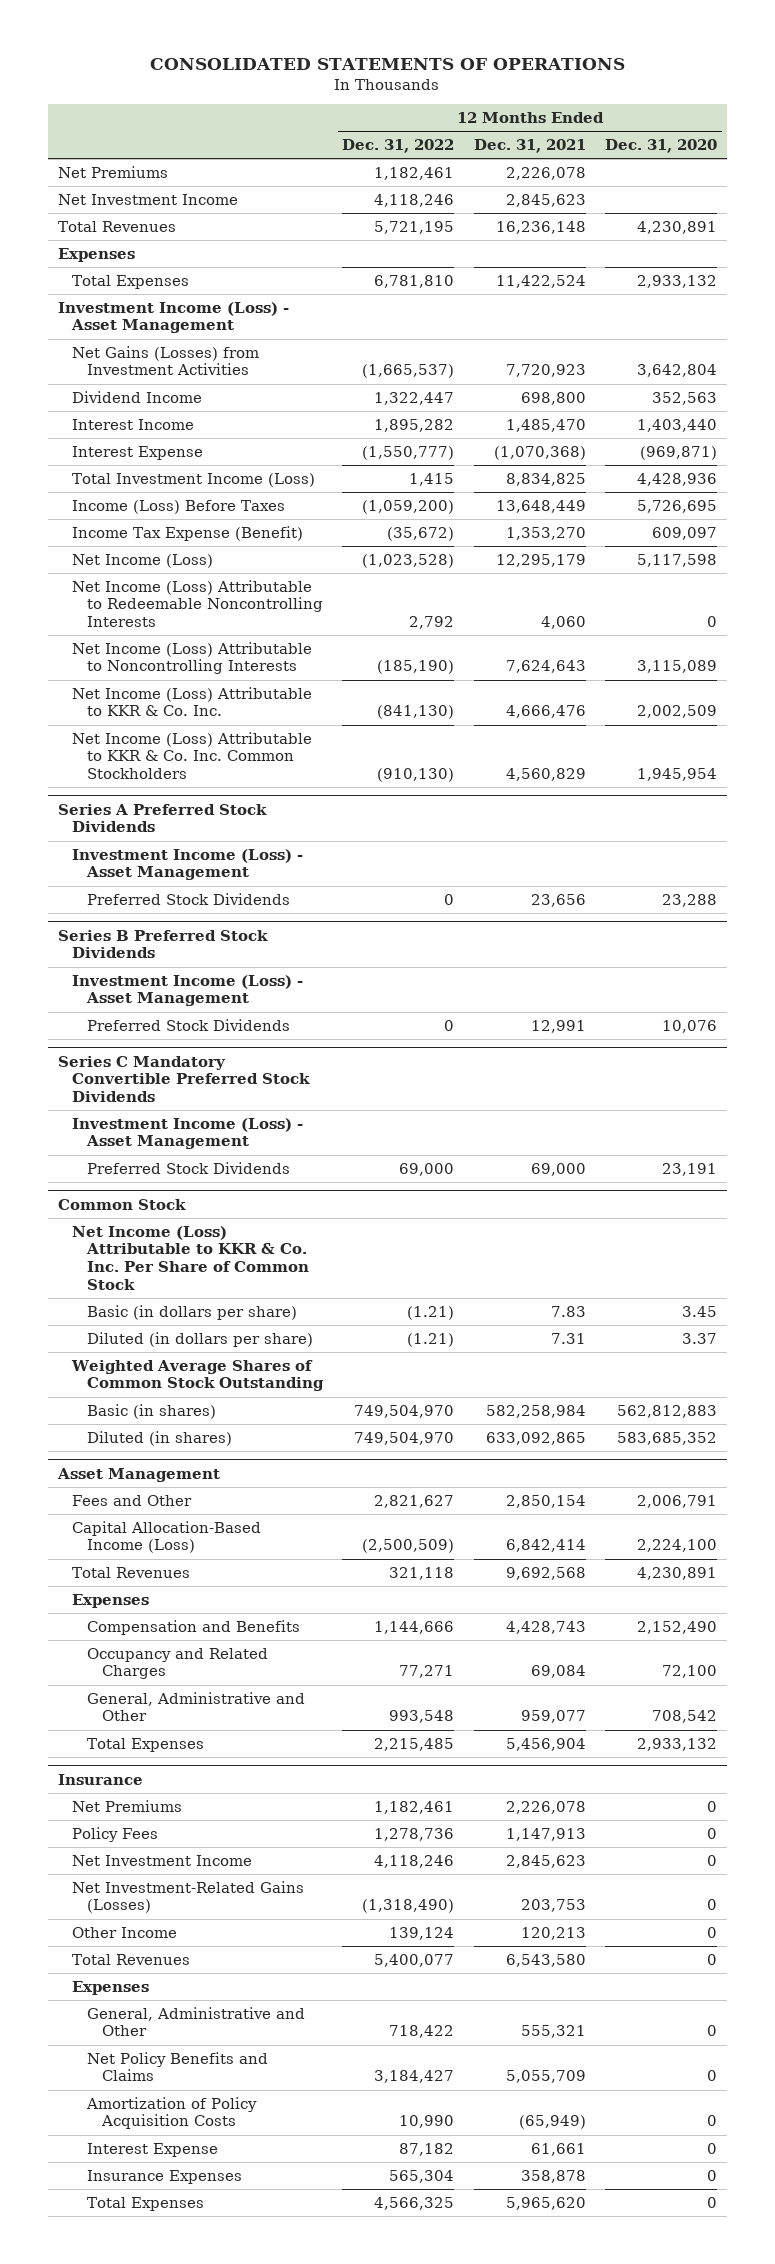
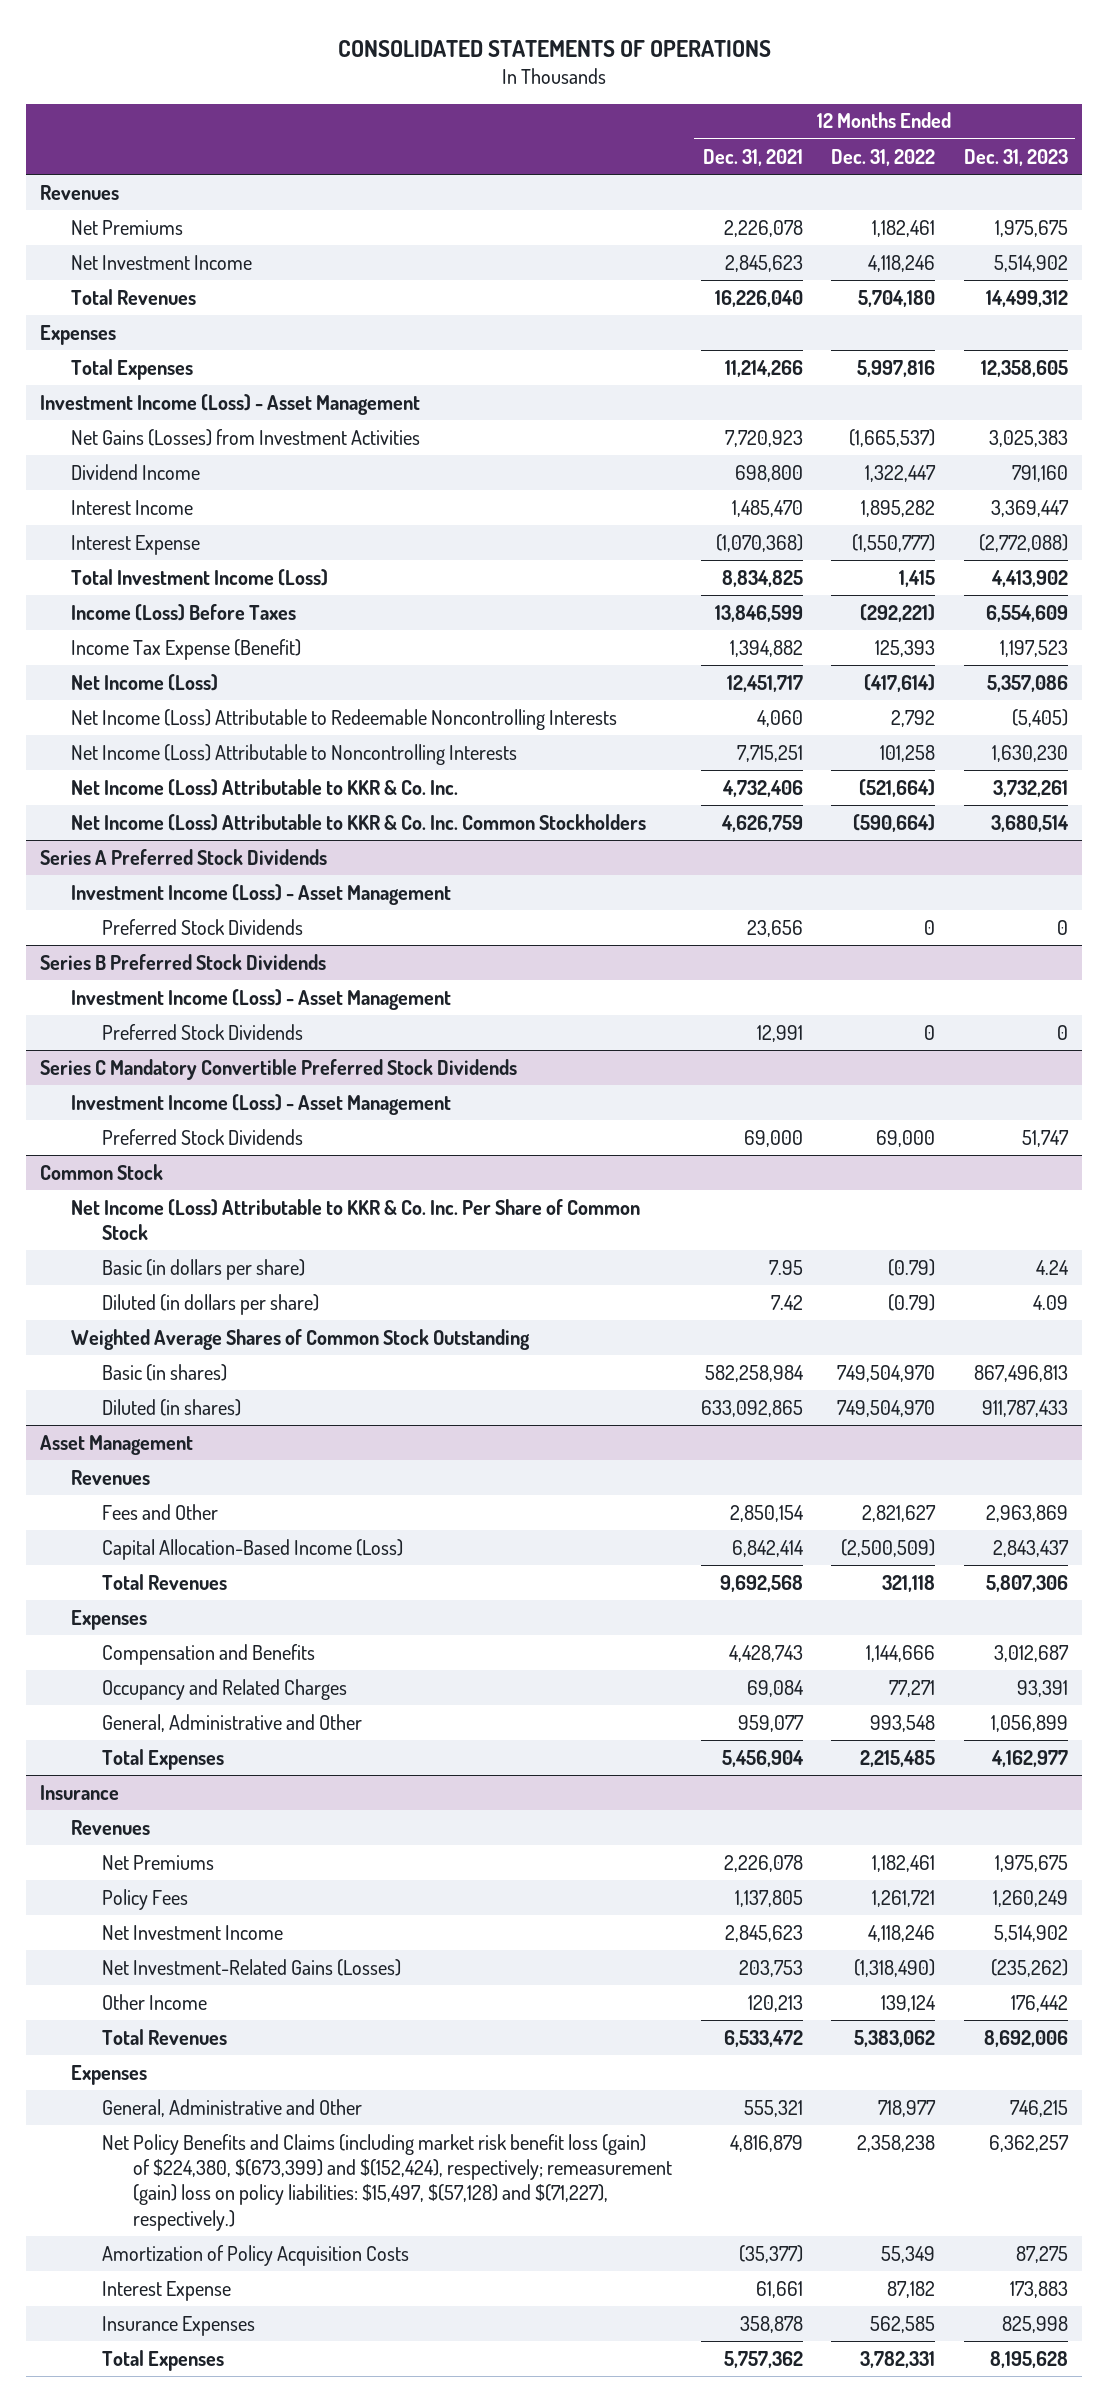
- | 12 Months Ended Dec. 31, 2022 | 12 Months Ended Dec. 31, 2021 | 12 Months Ended Dec. 31, 2020
+ | 12 Months Ended Dec. 31, 2021 | 12 Months Ended Dec. 31, 2022 | 12 Months Ended Dec. 31, 2023
+ Revenues
- Total Revenues | 5,721,195 | 16,236,148 | 4,230,891
+ Total Revenues | 16,226,040 | 5,704,180 | 14,499,312
- Total Expenses | 6,781,810 | 11,422,524 | 2,933,132
+ Total Expenses | 11,214,266 | 5,997,816 | 12,358,605
- Income (Loss) Before Taxes | (1,059,200) | 13,648,449 | 5,726,695
- Income Tax Expense (Benefit) | (35,672) | 1,353,270 | 609,097
- Net Income (Loss) | (1,023,528) | 12,295,179 | 5,117,598
+ Income (Loss) Before Taxes | 13,846,599 | (292,221) | 6,554,609
+ Income Tax Expense (Benefit) | 1,394,882 | 125,393 | 1,197,523
+ Net Income (Loss) | 12,451,717 | (417,614) | 5,357,086
- Net Income (Loss) Attributable to Noncontrolling Interests | (185,190) | 7,624,643 | 3,115,089
- Net Income (Loss) Attributable to KKR & Co. Inc. | (841,130) | 4,666,476 | 2,002,509
- Net Income (Loss) Attributable to KKR & Co. Inc. Common Stockholders | (910,130) | 4,560,829 | 1,945,954
+ Net Income (Loss) Attributable to Noncontrolling Interests | 7,715,251 | 101,258 | 1,630,230
+ Net Income (Loss) Attributable to KKR & Co. Inc. | 4,732,406 | (521,664) | 3,732,261
+ Net Income (Loss) Attributable to KKR & Co. Inc. Common Stockholders | 4,626,759 | (590,664) | 3,680,514
@ Common Stock
- Basic (in dollars per share) | (1.21) | 7.83 | 3.45
- Diluted (in dollars per share) | (1.21) | 7.31 | 3.37
+ Basic (in dollars per share) | 7.95 | (0.79) | 4.24
+ Diluted (in dollars per share) | 7.42 | (0.79) | 4.09
@ Asset Management
+ Revenues
@ Insurance
+ Revenues
- Policy Fees | 1,278,736 | 1,147,913 | 0
+ Policy Fees | 1,137,805 | 1,261,721 | 1,260,249
- Total Revenues | 5,400,077 | 6,543,580 | 0
+ Total Revenues | 6,533,472 | 5,383,062 | 8,692,006
- General, Administrative and Other | 718,422 | 555,321 | 0
- Net Policy Benefits and Claims | 3,184,427 | 5,055,709 | 0
- Amortization of Policy Acquisition Costs | 10,990 | (65,949) | 0
+ General, Administrative and Other | 555,321 | 718,977 | 746,215
+ Net Policy Benefits and Claims (including market risk benefit loss (gain) of $224,380, $(673,399) and $(152,424), respectively; remeasurement (gain) loss on policy liabilities: $15,497, $(57,128) and $(71,227), respectively.) | 4,816,879 | 2,358,238 | 6,362,257
+ Amortization of Policy Acquisition Costs | (35,377) | 55,349 | 87,275
- Insurance Expenses | 565,304 | 358,878 | 0
- Total Expenses | 4,566,325 | 5,965,620 | 0
+ Insurance Expenses | 358,878 | 562,585 | 825,998
+ Total Expenses | 5,757,362 | 3,782,331 | 8,195,628

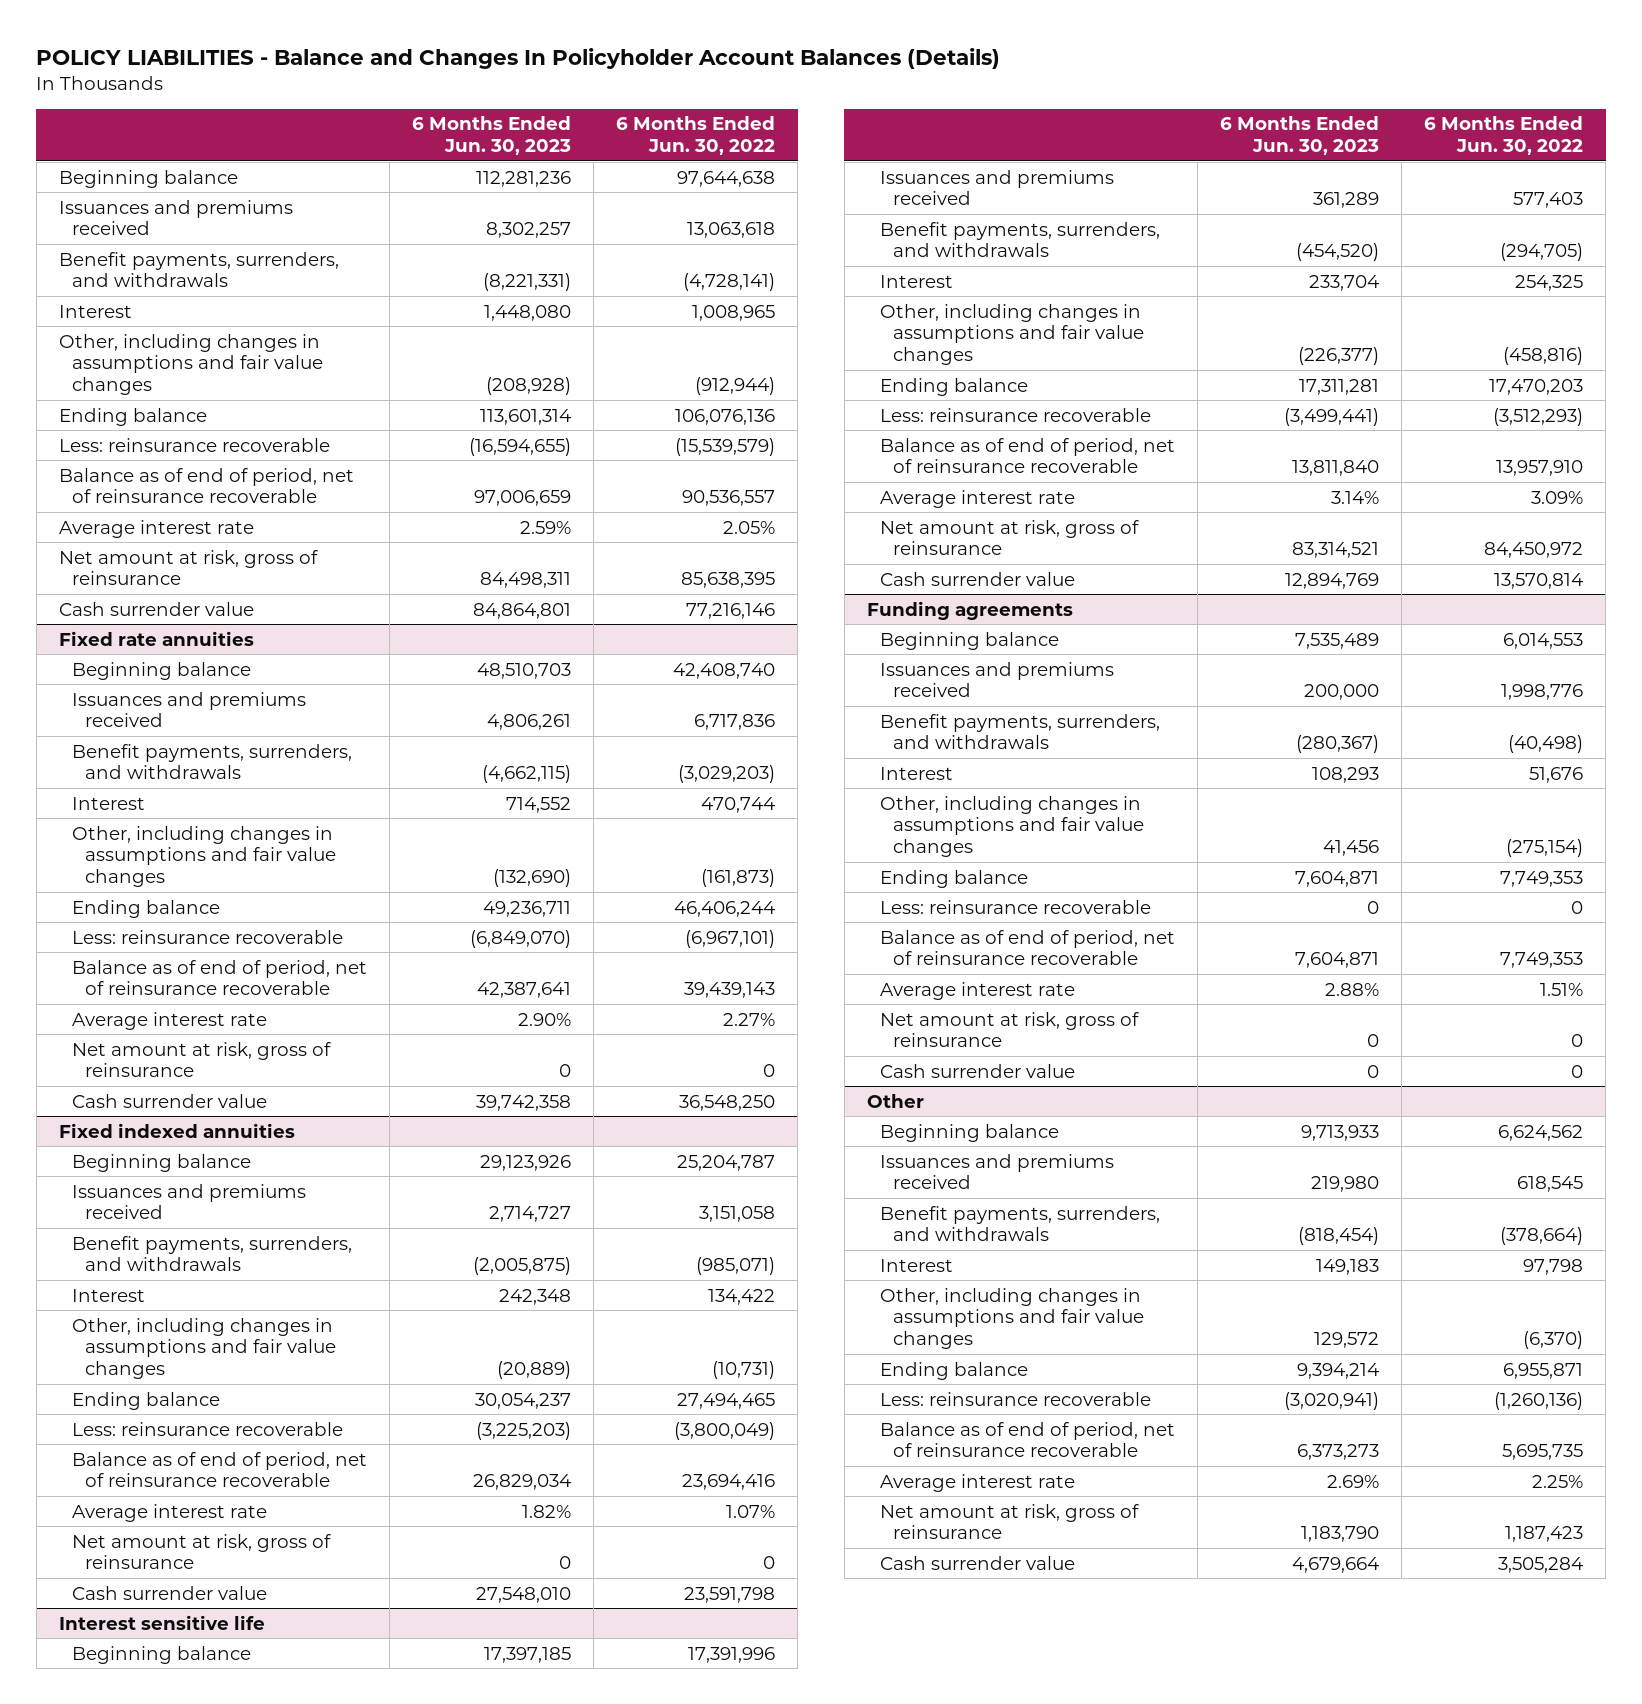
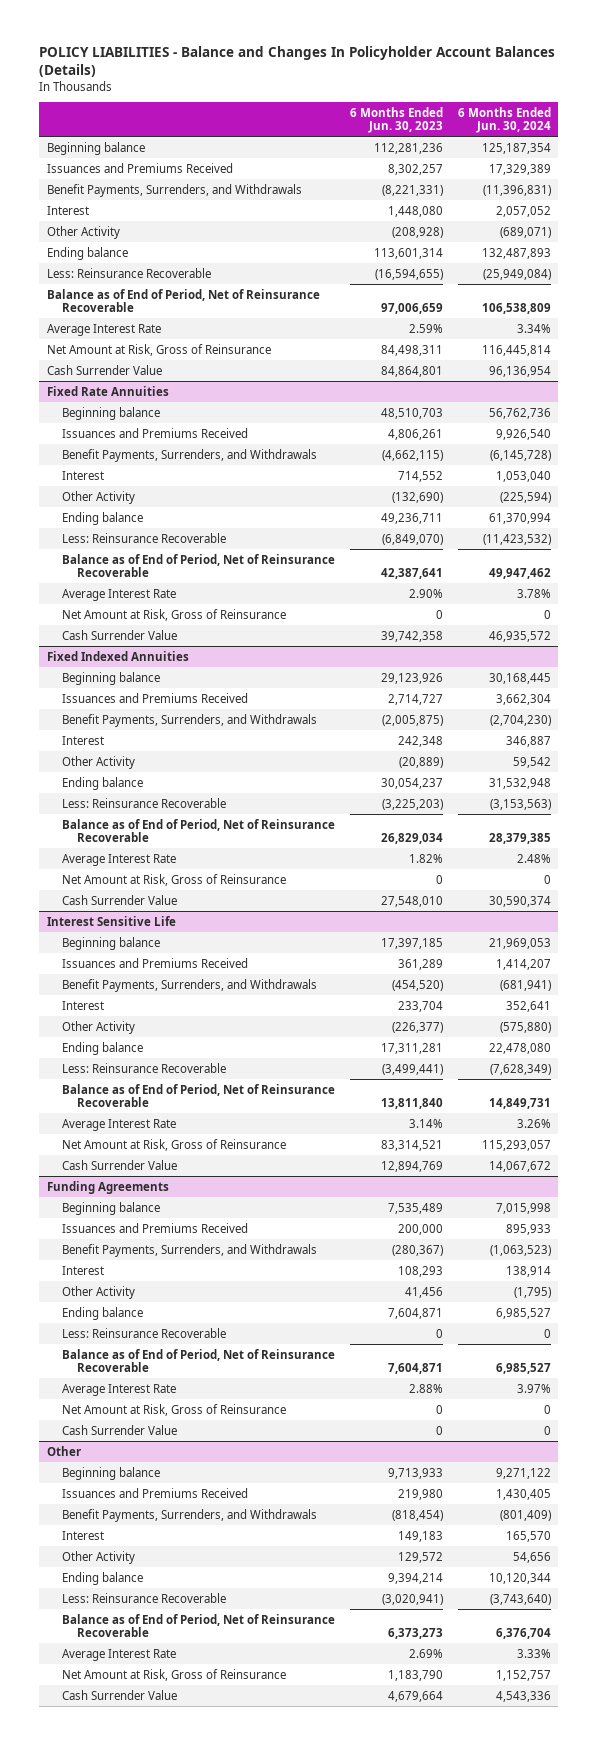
- | 6 Months Ended Jun. 30, 2023 | 6 Months Ended Jun. 30, 2022
+ | 6 Months Ended Jun. 30, 2023 | 6 Months Ended Jun. 30, 2024
- Issuances and premiums received | 8,302,257 | 13,063,618
- Benefit payments, surrenders, and withdrawals | (8,221,331) | (4,728,141)
+ Issuances and Premiums Received | 8,302,257 | 17,329,389
+ Benefit Payments, Surrenders, and Withdrawals | (8,221,331) | (11,396,831)
- Other, including changes in assumptions and fair value changes | (208,928) | (912,944)
+ Other Activity | (208,928) | (689,071)
- Less: reinsurance recoverable | (16,594,655) | (15,539,579)
- Balance as of end of period, net of reinsurance recoverable | 97,006,659 | 90,536,557
- Average interest rate | 2.59% | 2.05%
- Net amount at risk, gross of reinsurance | 84,498,311 | 85,638,395
- Cash surrender value | 84,864,801 | 77,216,146
- Fixed rate annuities
+ Less: Reinsurance Recoverable | (16,594,655) | (25,949,084)
+ Balance as of End of Period, Net of Reinsurance Recoverable | 97,006,659 | 106,538,809
+ Average Interest Rate | 2.59% | 3.34%
+ Net Amount at Risk, Gross of Reinsurance | 84,498,311 | 116,445,814
+ Cash Surrender Value | 84,864,801 | 96,136,954
+ Fixed Rate Annuities
- Issuances and premiums received | 4,806,261 | 6,717,836
- Benefit payments, surrenders, and withdrawals | (4,662,115) | (3,029,203)
+ Issuances and Premiums Received | 4,806,261 | 9,926,540
+ Benefit Payments, Surrenders, and Withdrawals | (4,662,115) | (6,145,728)
- Other, including changes in assumptions and fair value changes | (132,690) | (161,873)
+ Other Activity | (132,690) | (225,594)
- Less: reinsurance recoverable | (6,849,070) | (6,967,101)
- Balance as of end of period, net of reinsurance recoverable | 42,387,641 | 39,439,143
- Average interest rate | 2.90% | 2.27%
- Net amount at risk, gross of reinsurance | 0 | 0
- Cash surrender value | 39,742,358 | 36,548,250
- Fixed indexed annuities
+ Less: Reinsurance Recoverable | (6,849,070) | (11,423,532)
+ Balance as of End of Period, Net of Reinsurance Recoverable | 42,387,641 | 49,947,462
+ Average Interest Rate | 2.90% | 3.78%
+ Net Amount at Risk, Gross of Reinsurance | 0 | 0
+ Cash Surrender Value | 39,742,358 | 46,935,572
+ Fixed Indexed Annuities
- Issuances and premiums received | 2,714,727 | 3,151,058
- Benefit payments, surrenders, and withdrawals | (2,005,875) | (985,071)
+ Issuances and Premiums Received | 2,714,727 | 3,662,304
+ Benefit Payments, Surrenders, and Withdrawals | (2,005,875) | (2,704,230)
- Other, including changes in assumptions and fair value changes | (20,889) | (10,731)
+ Other Activity | (20,889) | 59,542
- Less: reinsurance recoverable | (3,225,203) | (3,800,049)
- Balance as of end of period, net of reinsurance recoverable | 26,829,034 | 23,694,416
- Average interest rate | 1.82% | 1.07%
- Net amount at risk, gross of reinsurance | 0 | 0
- Cash surrender value | 27,548,010 | 23,591,798
- Interest sensitive life
+ Less: Reinsurance Recoverable | (3,225,203) | (3,153,563)
+ Balance as of End of Period, Net of Reinsurance Recoverable | 26,829,034 | 28,379,385
+ Average Interest Rate | 1.82% | 2.48%
+ Net Amount at Risk, Gross of Reinsurance | 0 | 0
+ Cash Surrender Value | 27,548,010 | 30,590,374
+ Interest Sensitive Life
- Issuances and premiums received | 361,289 | 577,403
- Benefit payments, surrenders, and withdrawals | (454,520) | (294,705)
+ Issuances and Premiums Received | 361,289 | 1,414,207
+ Benefit Payments, Surrenders, and Withdrawals | (454,520) | (681,941)
- Other, including changes in assumptions and fair value changes | (226,377) | (458,816)
+ Other Activity | (226,377) | (575,880)
- Less: reinsurance recoverable | (3,499,441) | (3,512,293)
- Balance as of end of period, net of reinsurance recoverable | 13,811,840 | 13,957,910
- Average interest rate | 3.14% | 3.09%
- Net amount at risk, gross of reinsurance | 83,314,521 | 84,450,972
- Cash surrender value | 12,894,769 | 13,570,814
- Funding agreements
+ Less: Reinsurance Recoverable | (3,499,441) | (7,628,349)
+ Balance as of End of Period, Net of Reinsurance Recoverable | 13,811,840 | 14,849,731
+ Average Interest Rate | 3.14% | 3.26%
+ Net Amount at Risk, Gross of Reinsurance | 83,314,521 | 115,293,057
+ Cash Surrender Value | 12,894,769 | 14,067,672
+ Funding Agreements
- Issuances and premiums received | 200,000 | 1,998,776
- Benefit payments, surrenders, and withdrawals | (280,367) | (40,498)
+ Issuances and Premiums Received | 200,000 | 895,933
+ Benefit Payments, Surrenders, and Withdrawals | (280,367) | (1,063,523)
- Other, including changes in assumptions and fair value changes | 41,456 | (275,154)
+ Other Activity | 41,456 | (1,795)
- Less: reinsurance recoverable | 0 | 0
- Balance as of end of period, net of reinsurance recoverable | 7,604,871 | 7,749,353
- Average interest rate | 2.88% | 1.51%
- Net amount at risk, gross of reinsurance | 0 | 0
- Cash surrender value | 0 | 0
+ Less: Reinsurance Recoverable | 0 | 0
+ Balance as of End of Period, Net of Reinsurance Recoverable | 7,604,871 | 6,985,527
+ Average Interest Rate | 2.88% | 3.97%
+ Net Amount at Risk, Gross of Reinsurance | 0 | 0
+ Cash Surrender Value | 0 | 0
@ Other
- Issuances and premiums received | 219,980 | 618,545
- Benefit payments, surrenders, and withdrawals | (818,454) | (378,664)
+ Issuances and Premiums Received | 219,980 | 1,430,405
+ Benefit Payments, Surrenders, and Withdrawals | (818,454) | (801,409)
- Other, including changes in assumptions and fair value changes | 129,572 | (6,370)
+ Other Activity | 129,572 | 54,656
- Less: reinsurance recoverable | (3,020,941) | (1,260,136)
- Balance as of end of period, net of reinsurance recoverable | 6,373,273 | 5,695,735
- Average interest rate | 2.69% | 2.25%
- Net amount at risk, gross of reinsurance | 1,183,790 | 1,187,423
- Cash surrender value | 4,679,664 | 3,505,284
+ Less: Reinsurance Recoverable | (3,020,941) | (3,743,640)
+ Balance as of End of Period, Net of Reinsurance Recoverable | 6,373,273 | 6,376,704
+ Average Interest Rate | 2.69% | 3.33%
+ Net Amount at Risk, Gross of Reinsurance | 1,183,790 | 1,152,757
+ Cash Surrender Value | 4,679,664 | 4,543,336

